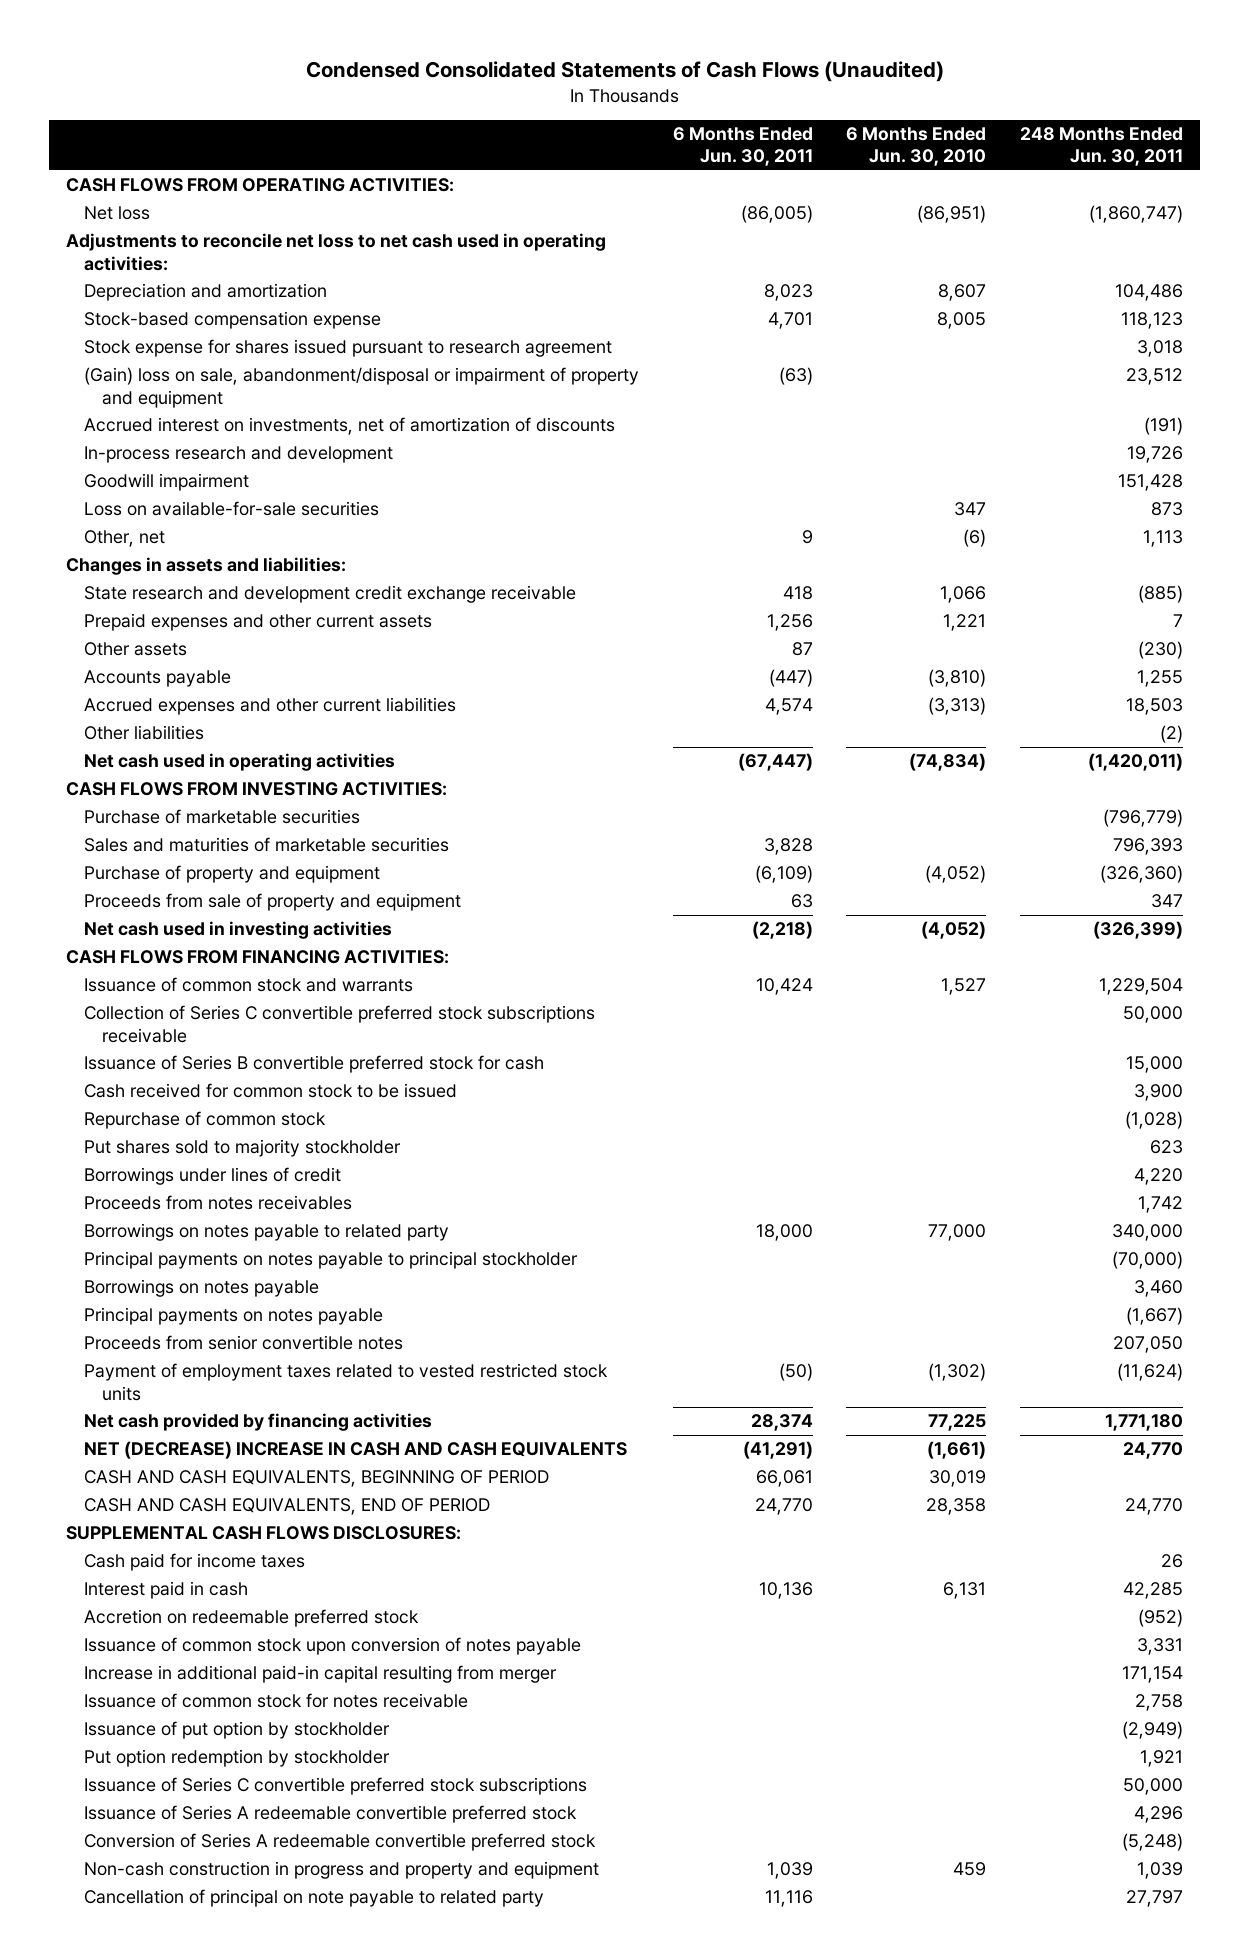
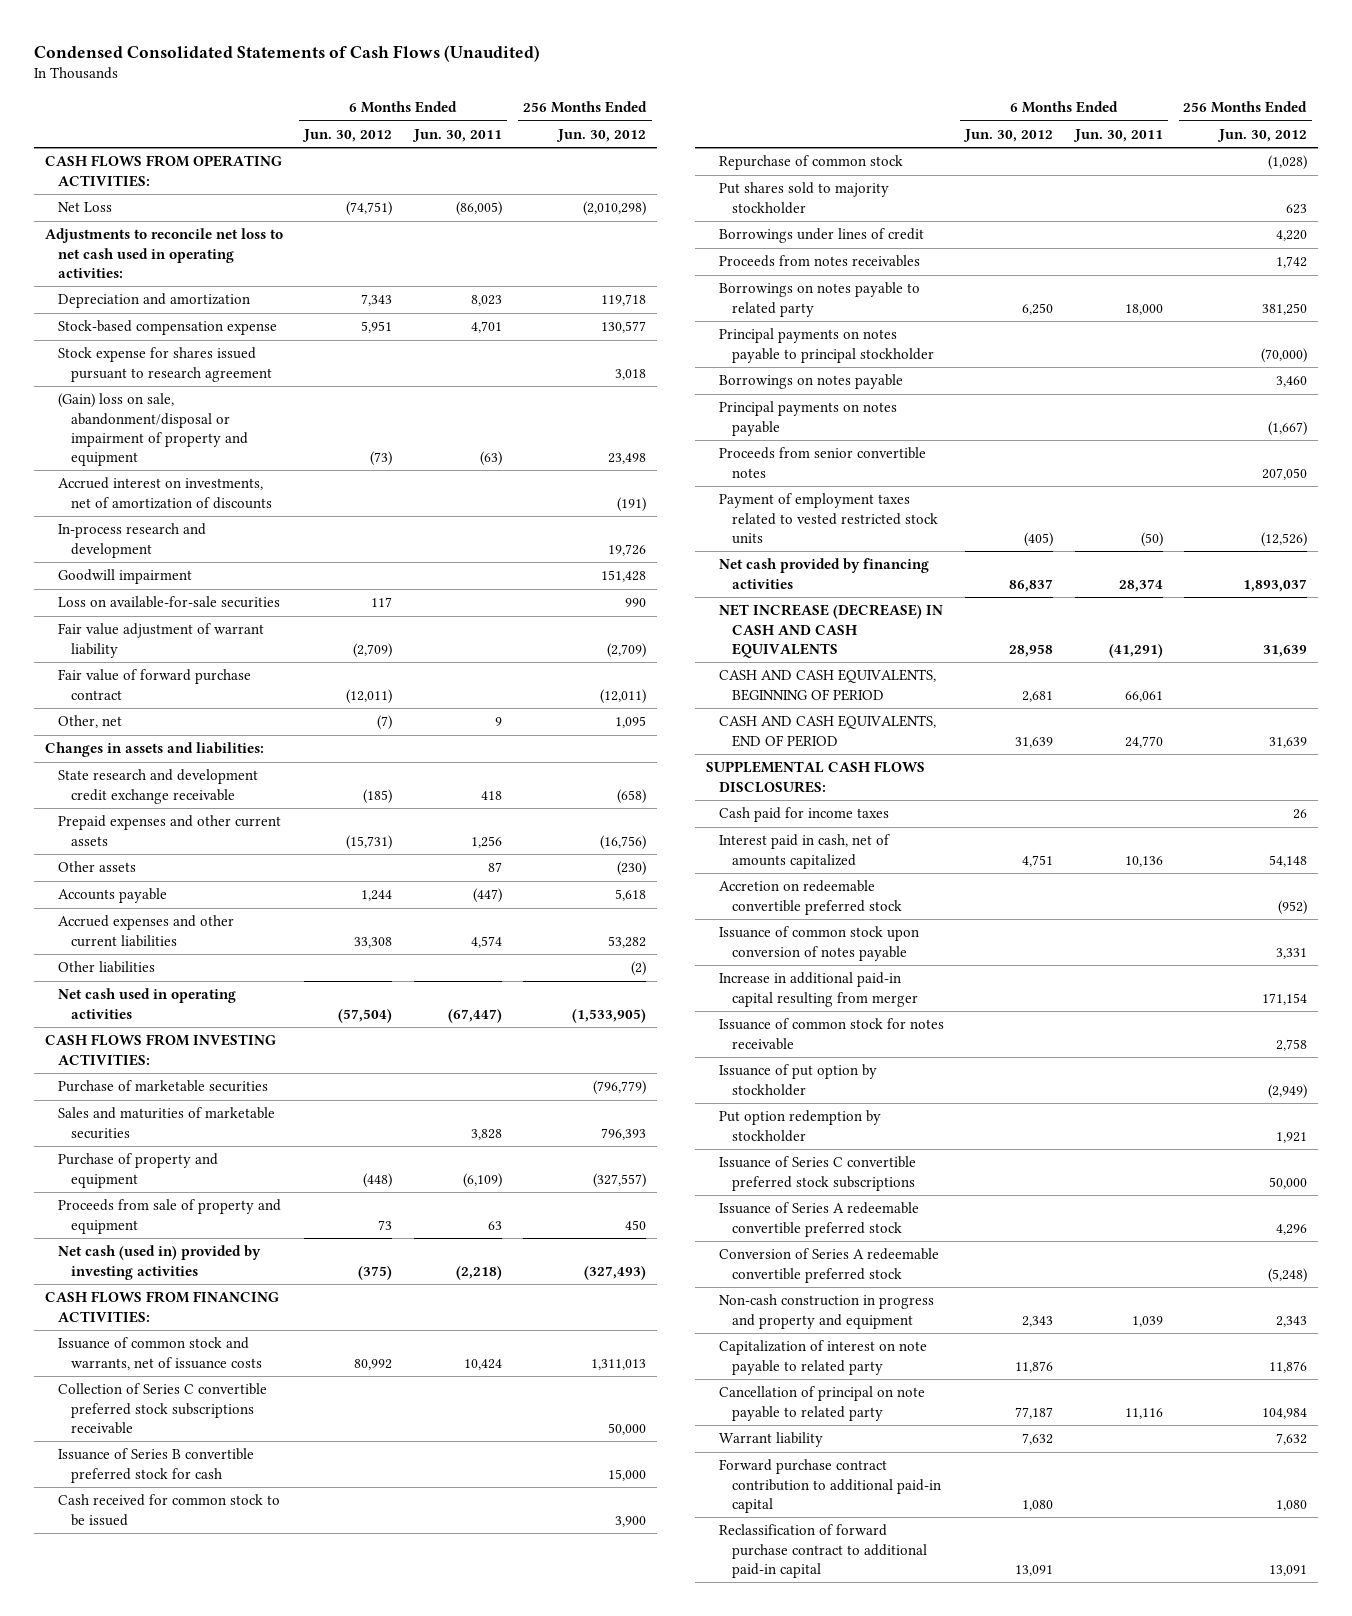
- | 6 Months Ended Jun. 30, 2011 | 6 Months Ended Jun. 30, 2010 | 248 Months Ended Jun. 30, 2011
+ | 6 Months Ended Jun. 30, 2012 | 6 Months Ended Jun. 30, 2011 | 256 Months Ended Jun. 30, 2012
- Net loss | (86,005) | (86,951) | (1,860,747)
+ Net Loss | (74,751) | (86,005) | (2,010,298)
+ Fair value adjustment of warrant liability | (2,709) | | (2,709)
+ Fair value of forward purchase contract | (12,011) | | (12,011)
- Net cash used in investing activities | (2,218) | (4,052) | (326,399)
+ Net cash (used in) provided by investing activities | (375) | (2,218) | (327,493)
- Issuance of common stock and warrants | 10,424 | 1,527 | 1,229,504
+ Issuance of common stock and warrants, net of issuance costs | 80,992 | 10,424 | 1,311,013
- NET (DECREASE) INCREASE IN CASH AND CASH EQUIVALENTS | (41,291) | (1,661) | 24,770
+ NET INCREASE (DECREASE) IN CASH AND CASH EQUIVALENTS | 28,958 | (41,291) | 31,639
- Interest paid in cash | 10,136 | 6,131 | 42,285
- Accretion on redeemable preferred stock | | | (952)
+ Interest paid in cash, net of amounts capitalized | 4,751 | 10,136 | 54,148
+ Accretion on redeemable convertible preferred stock | | | (952)
+ Capitalization of interest on note payable to related party | 11,876 | | 11,876
+ Warrant liability | 7,632 | | 7,632
+ Forward purchase contract contribution to additional paid-in capital | 1,080 | | 1,080
+ Reclassification of forward purchase contract to additional paid-in capital | 13,091 | | 13,091

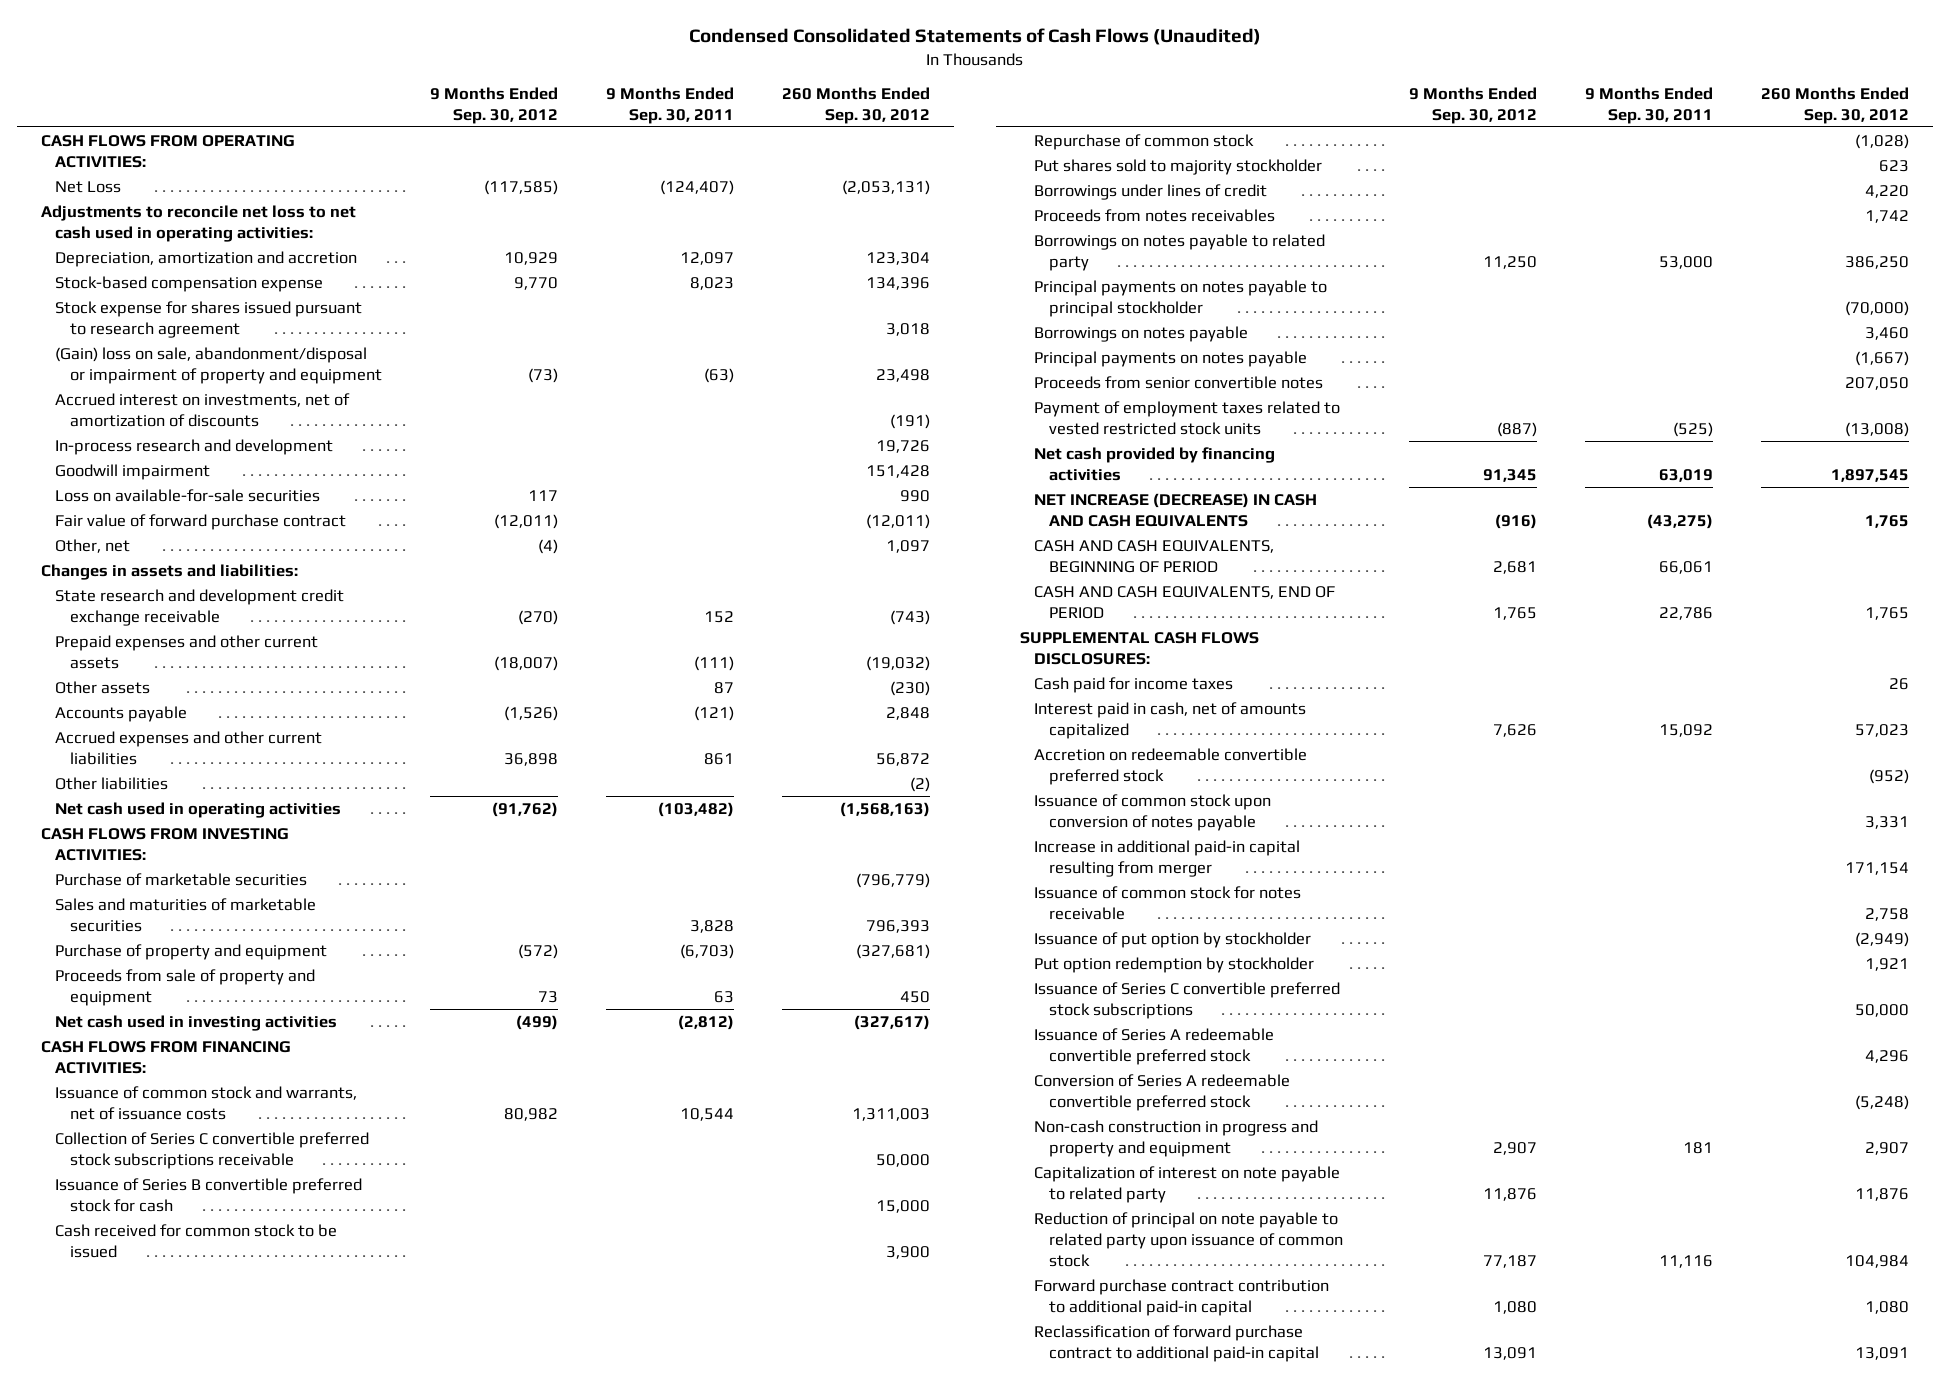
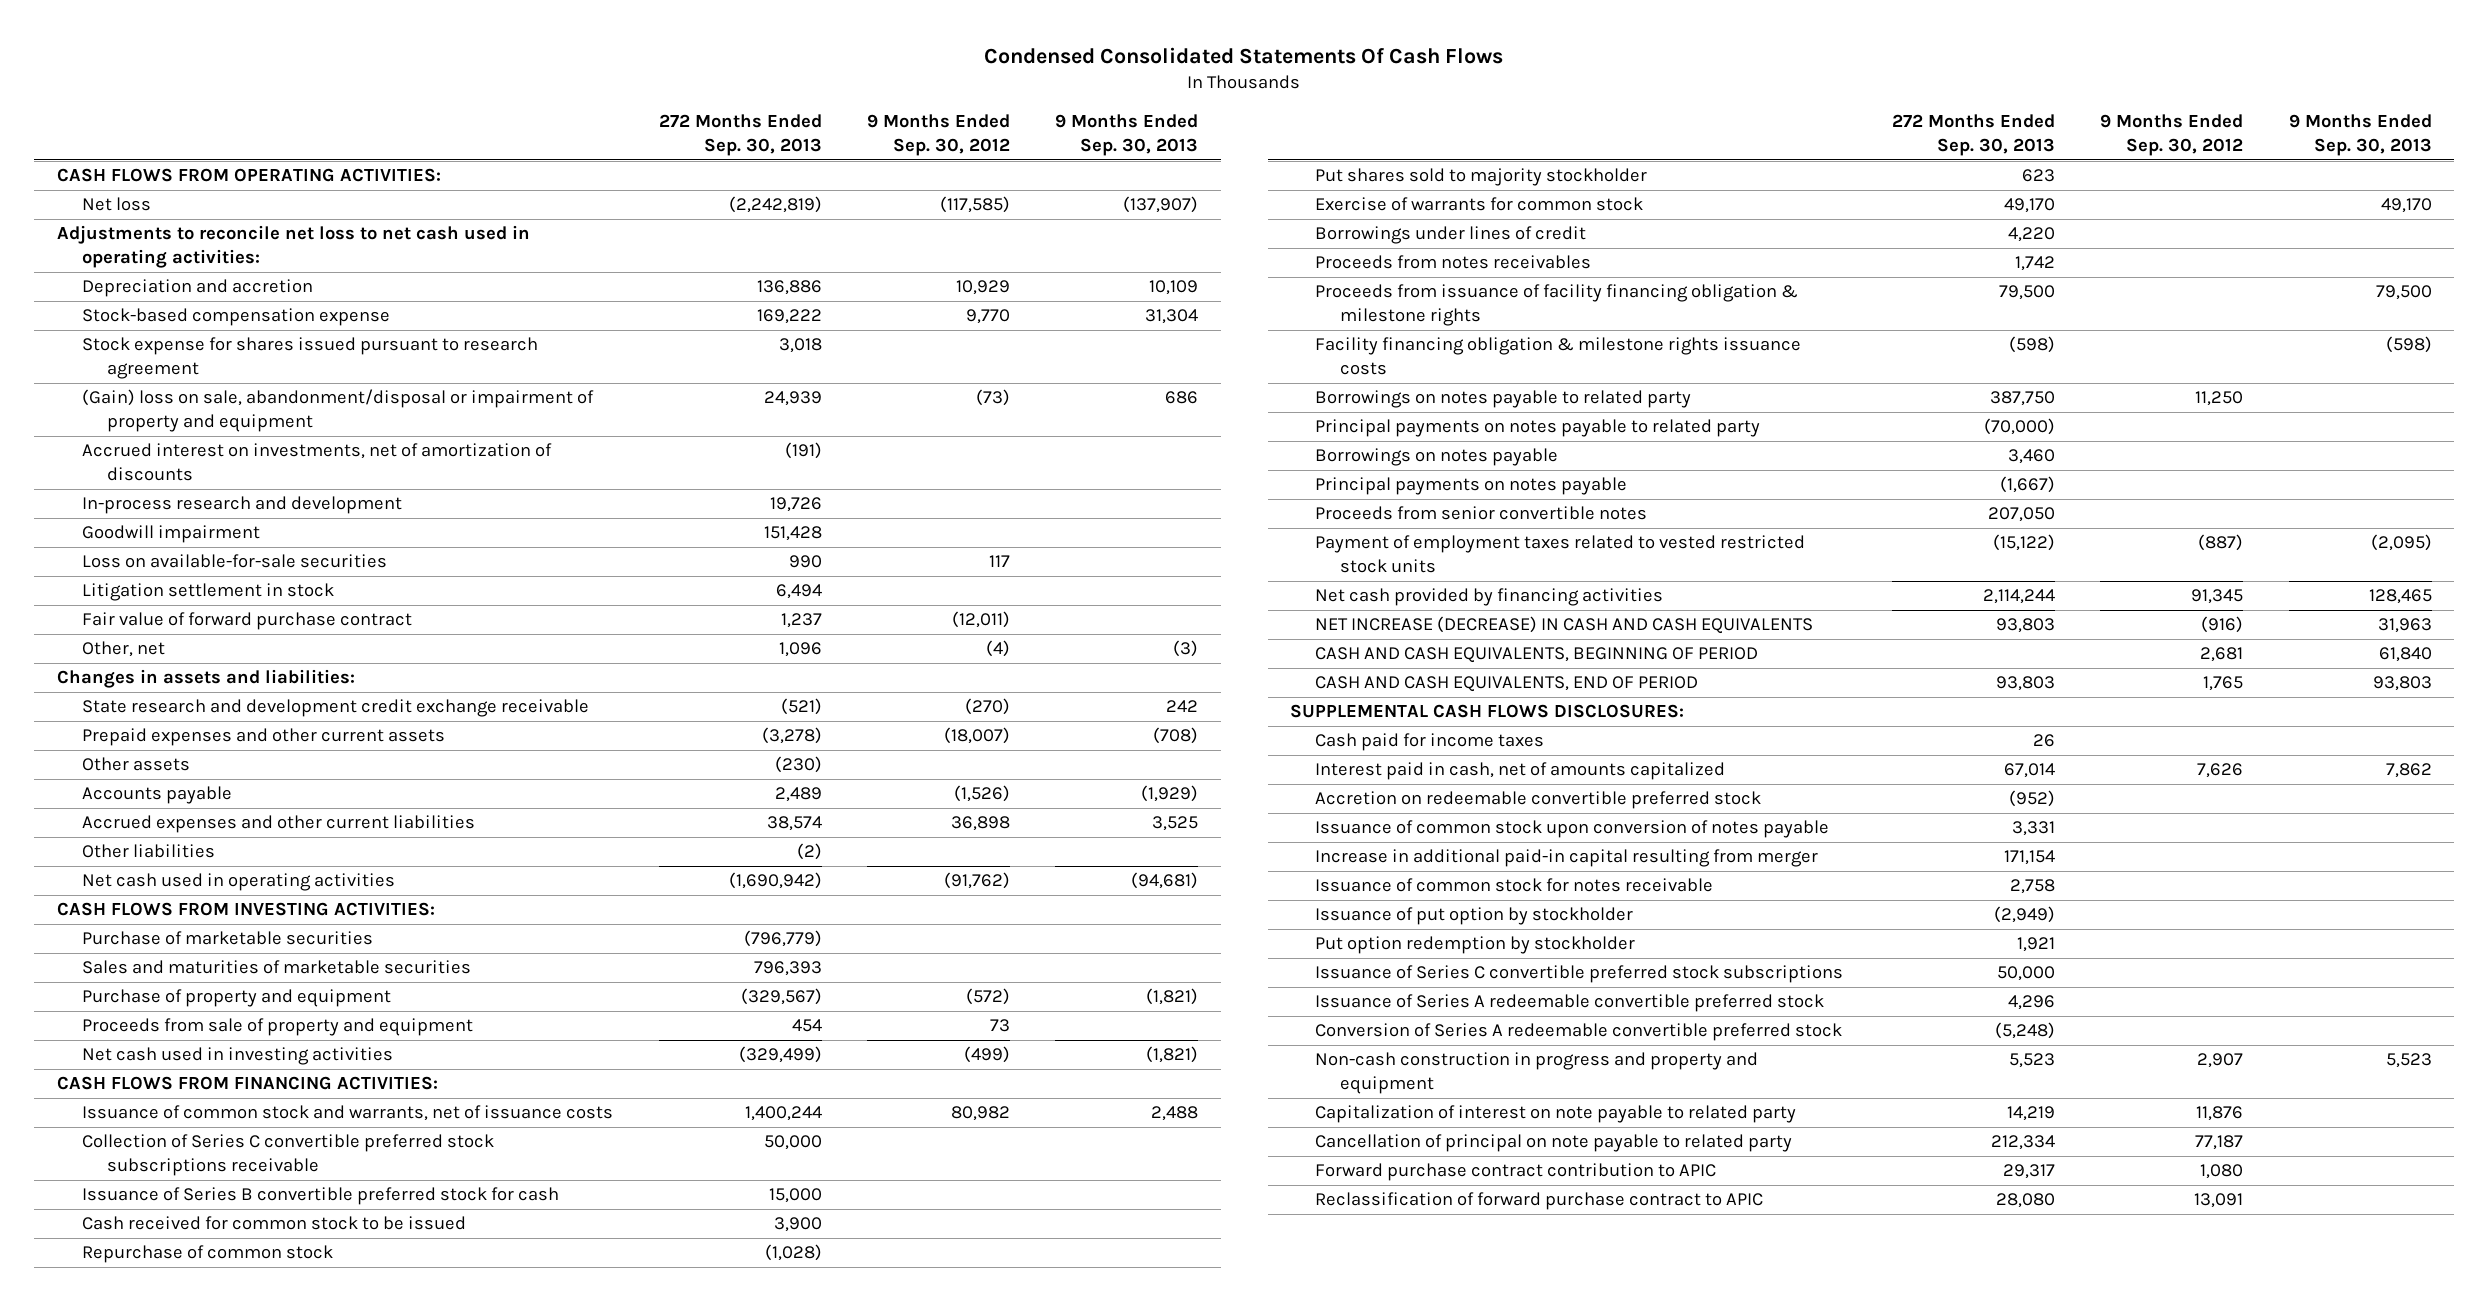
- Condensed Consolidated Statements of Cash Flows (Unaudited)
+ Condensed Consolidated Statements Of Cash Flows
- | 9 Months Ended Sep. 30, 2012 | 9 Months Ended Sep. 30, 2011 | 260 Months Ended Sep. 30, 2012
+ | 272 Months Ended Sep. 30, 2013 | 9 Months Ended Sep. 30, 2012 | 9 Months Ended Sep. 30, 2013
- Net Loss | (117,585) | (124,407) | (2,053,131)
+ Net loss | (2,242,819) | (117,585) | (137,907)
- Depreciation, amortization and accretion | 10,929 | 12,097 | 123,304
+ Depreciation and accretion | 136,886 | 10,929 | 10,109
+ Litigation settlement in stock | 6,494 | |
+ Exercise of warrants for common stock | 49,170 | | 49,170
+ Proceeds from issuance of facility financing obligation & milestone rights | 79,500 | | 79,500
+ Facility financing obligation & milestone rights issuance costs | (598) | | (598)
- Principal payments on notes payable to principal stockholder | | | (70,000)
+ Principal payments on notes payable to related party | (70,000) | |
- Reduction of principal on note payable to related party upon issuance of common stock | 77,187 | 11,116 | 104,984
- Forward purchase contract contribution to additional paid-in capital | 1,080 | | 1,080
- Reclassification of forward purchase contract to additional paid-in capital | 13,091 | | 13,091
+ Cancellation of principal on note payable to related party | 212,334 | 77,187 |
+ Forward purchase contract contribution to APIC | 29,317 | 1,080 |
+ Reclassification of forward purchase contract to APIC | 28,080 | 13,091 |

